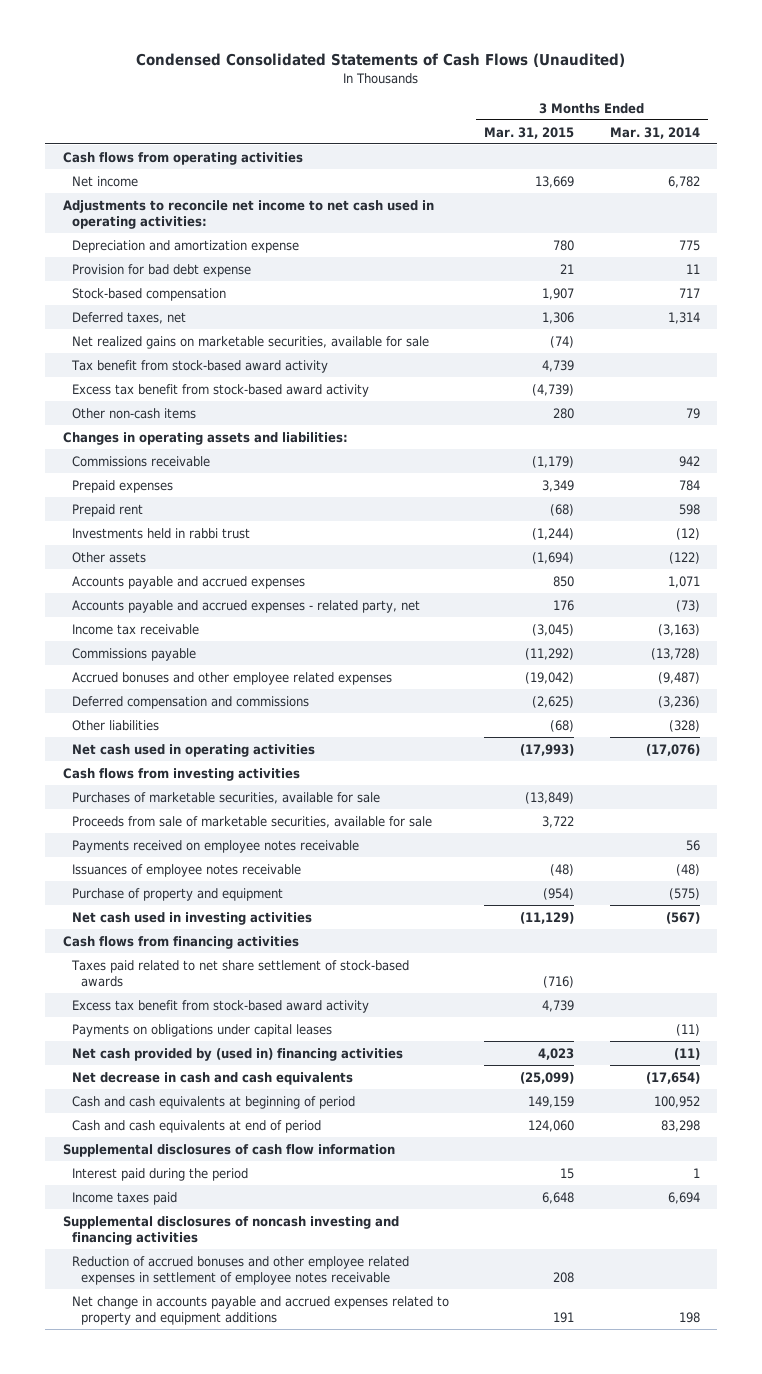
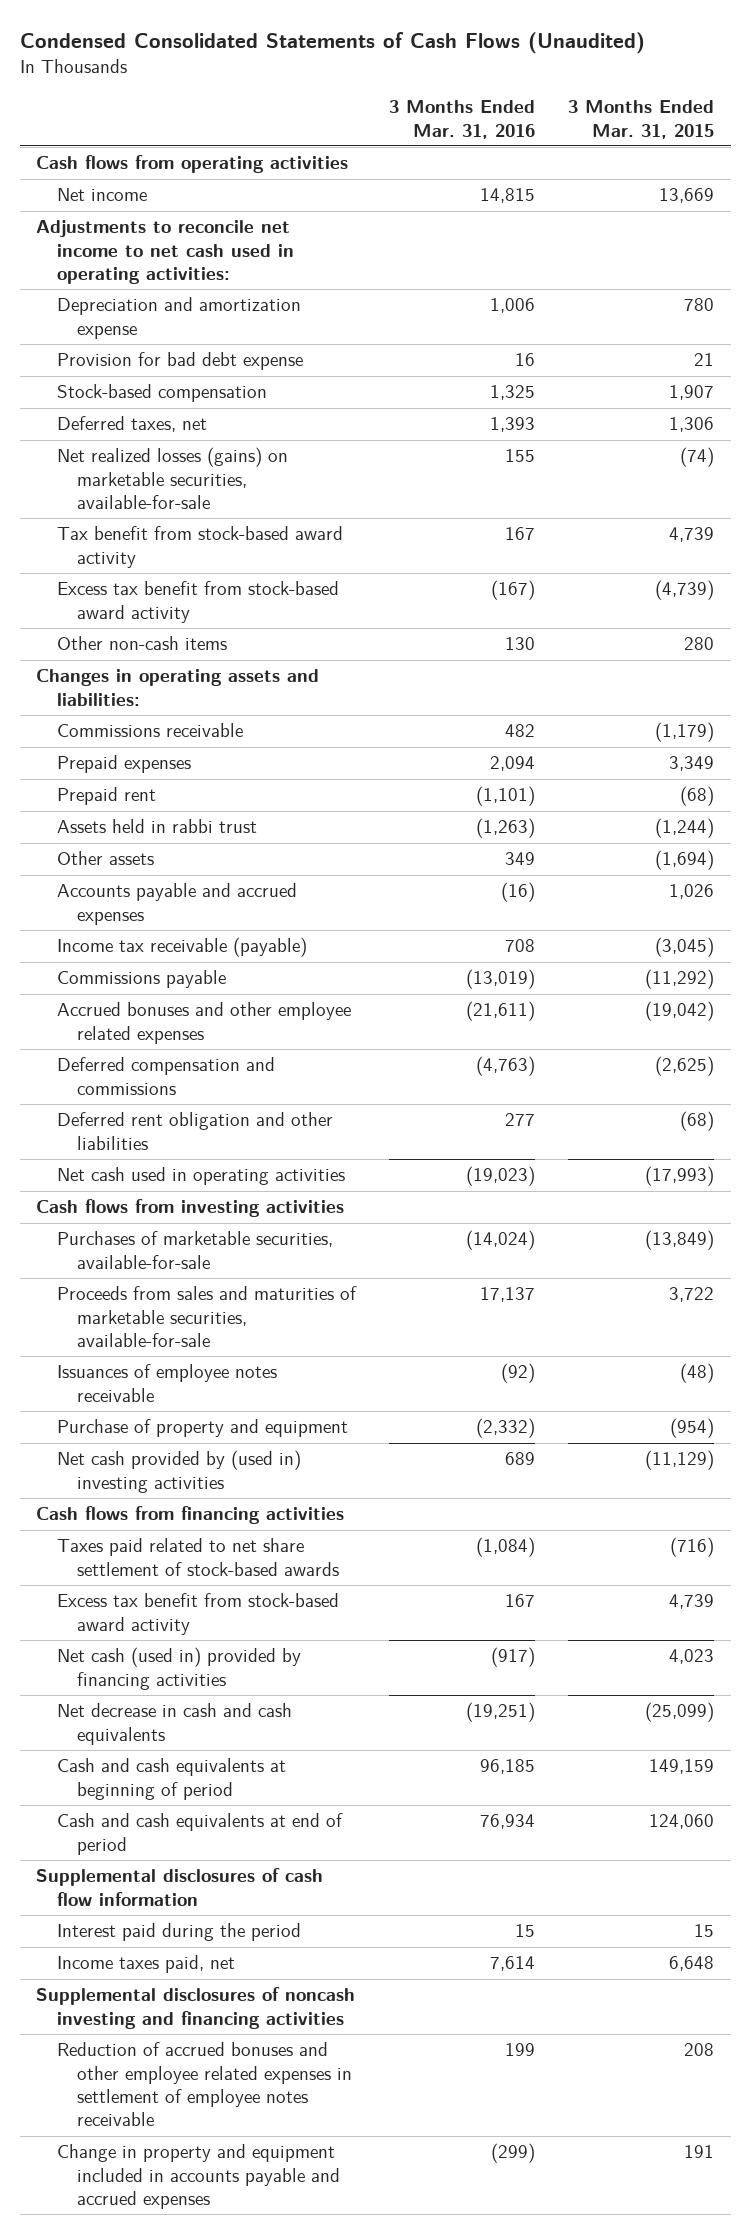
- | 3 Months Ended Mar. 31, 2015 | 3 Months Ended Mar. 31, 2014
+ | 3 Months Ended Mar. 31, 2016 | 3 Months Ended Mar. 31, 2015
- Net realized gains on marketable securities, available for sale | (74) |
+ Net realized losses (gains) on marketable securities, available-for-sale | 155 | (74)
- Investments held in rabbi trust | (1,244) | (12)
+ Assets held in rabbi trust | (1,263) | (1,244)
- Accounts payable and accrued expenses | 850 | 1,071
- Accounts payable and accrued expenses - related party, net | 176 | (73)
- Income tax receivable | (3,045) | (3,163)
+ Accounts payable and accrued expenses | (16) | 1,026
+ Income tax receivable (payable) | 708 | (3,045)
- Other liabilities | (68) | (328)
+ Deferred rent obligation and other liabilities | 277 | (68)
- Purchases of marketable securities, available for sale | (13,849) |
- Proceeds from sale of marketable securities, available for sale | 3,722 |
- Payments received on employee notes receivable | | 56
+ Purchases of marketable securities, available-for-sale | (14,024) | (13,849)
+ Proceeds from sales and maturities of marketable securities, available-for-sale | 17,137 | 3,722
- Net cash used in investing activities | (11,129) | (567)
+ Net cash provided by (used in) investing activities | 689 | (11,129)
- Payments on obligations under capital leases | | (11)
- Net cash provided by (used in) financing activities | 4,023 | (11)
+ Net cash (used in) provided by financing activities | (917) | 4,023
- Income taxes paid | 6,648 | 6,694
+ Income taxes paid, net | 7,614 | 6,648
- Net change in accounts payable and accrued expenses related to property and equipment additions | 191 | 198
+ Change in property and equipment included in accounts payable and accrued expenses | (299) | 191

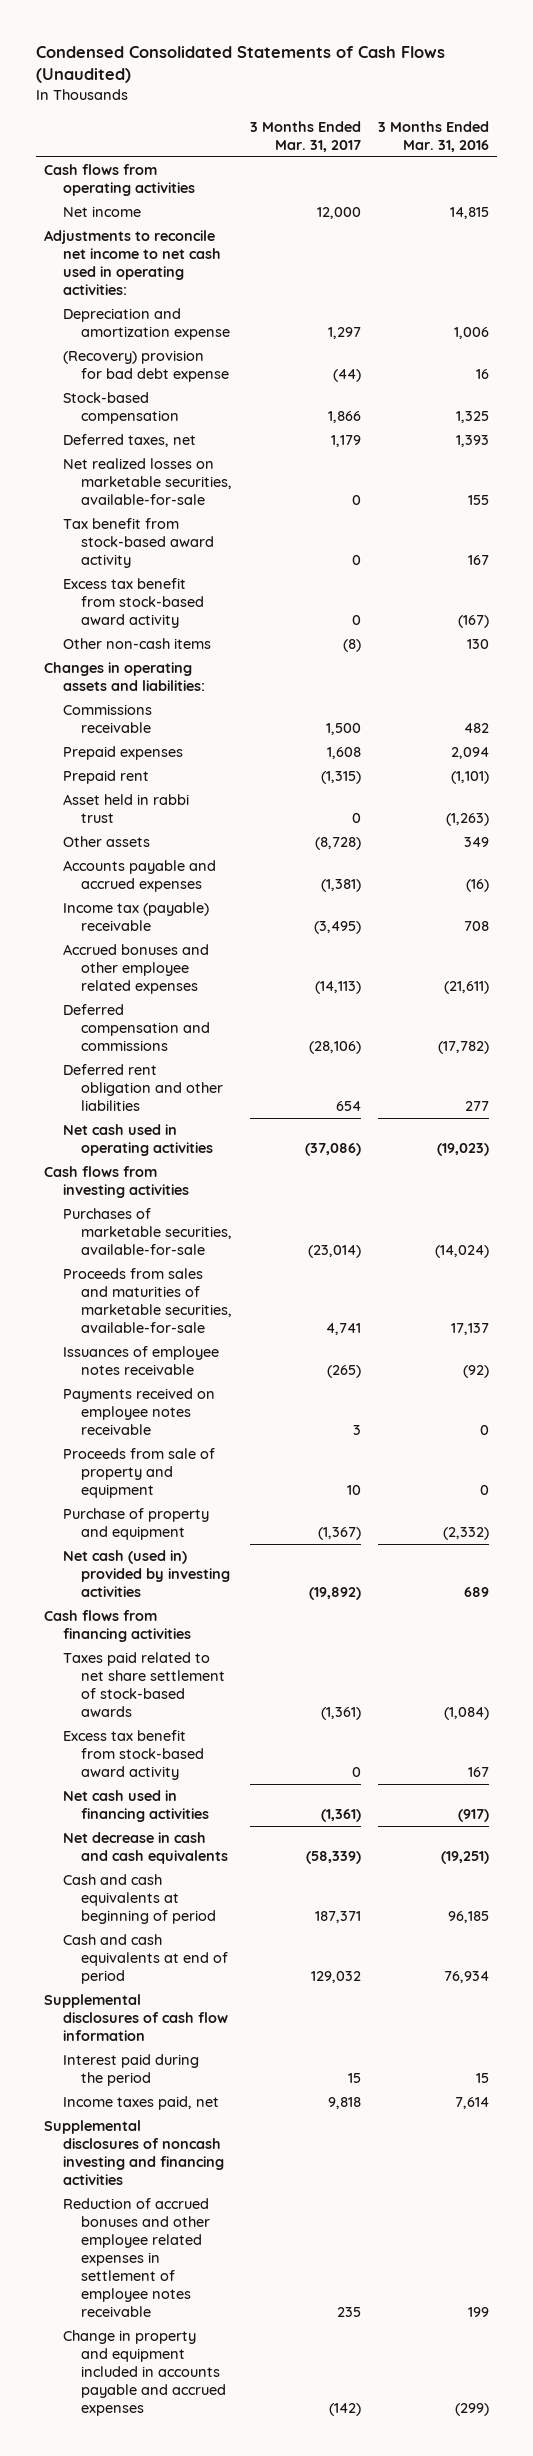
- | 3 Months Ended Mar. 31, 2016 | 3 Months Ended Mar. 31, 2015
+ | 3 Months Ended Mar. 31, 2017 | 3 Months Ended Mar. 31, 2016
- Provision for bad debt expense | 16 | 21
+ (Recovery) provision for bad debt expense | (44) | 16
- Net realized losses (gains) on marketable securities, available-for-sale | 155 | (74)
+ Net realized losses on marketable securities, available-for-sale | 0 | 155
- Assets held in rabbi trust | (1,263) | (1,244)
+ Asset held in rabbi trust | 0 | (1,263)
- Income tax receivable (payable) | 708 | (3,045)
- Commissions payable | (13,019) | (11,292)
+ Income tax (payable) receivable | (3,495) | 708
- Deferred compensation and commissions | (4,763) | (2,625)
+ Deferred compensation and commissions | (28,106) | (17,782)
+ Payments received on employee notes receivable | 3 | 0
+ Proceeds from sale of property and equipment | 10 | 0
- Net cash provided by (used in) investing activities | 689 | (11,129)
+ Net cash (used in) provided by investing activities | (19,892) | 689
- Net cash (used in) provided by financing activities | (917) | 4,023
+ Net cash used in financing activities | (1,361) | (917)

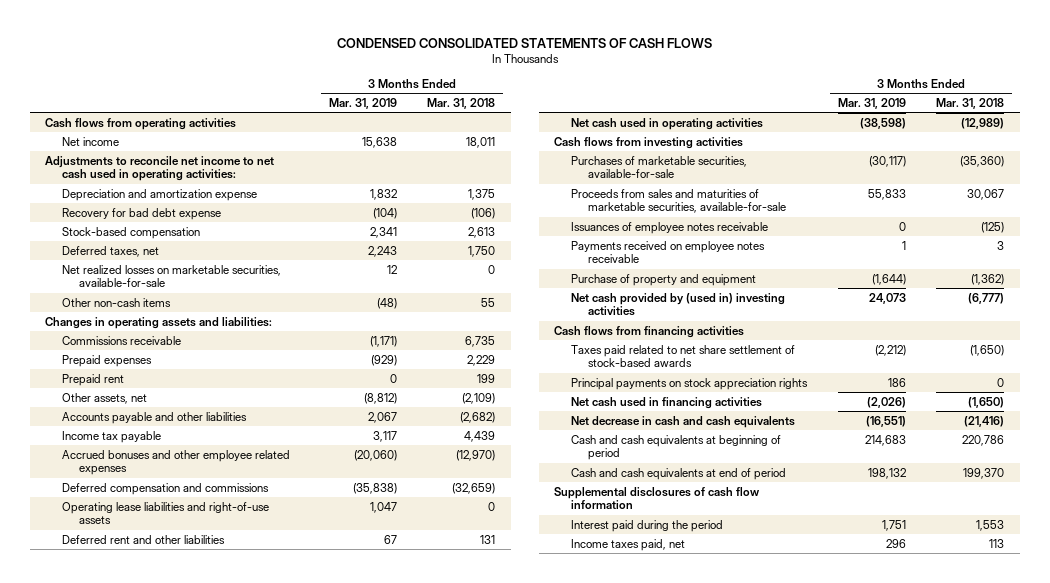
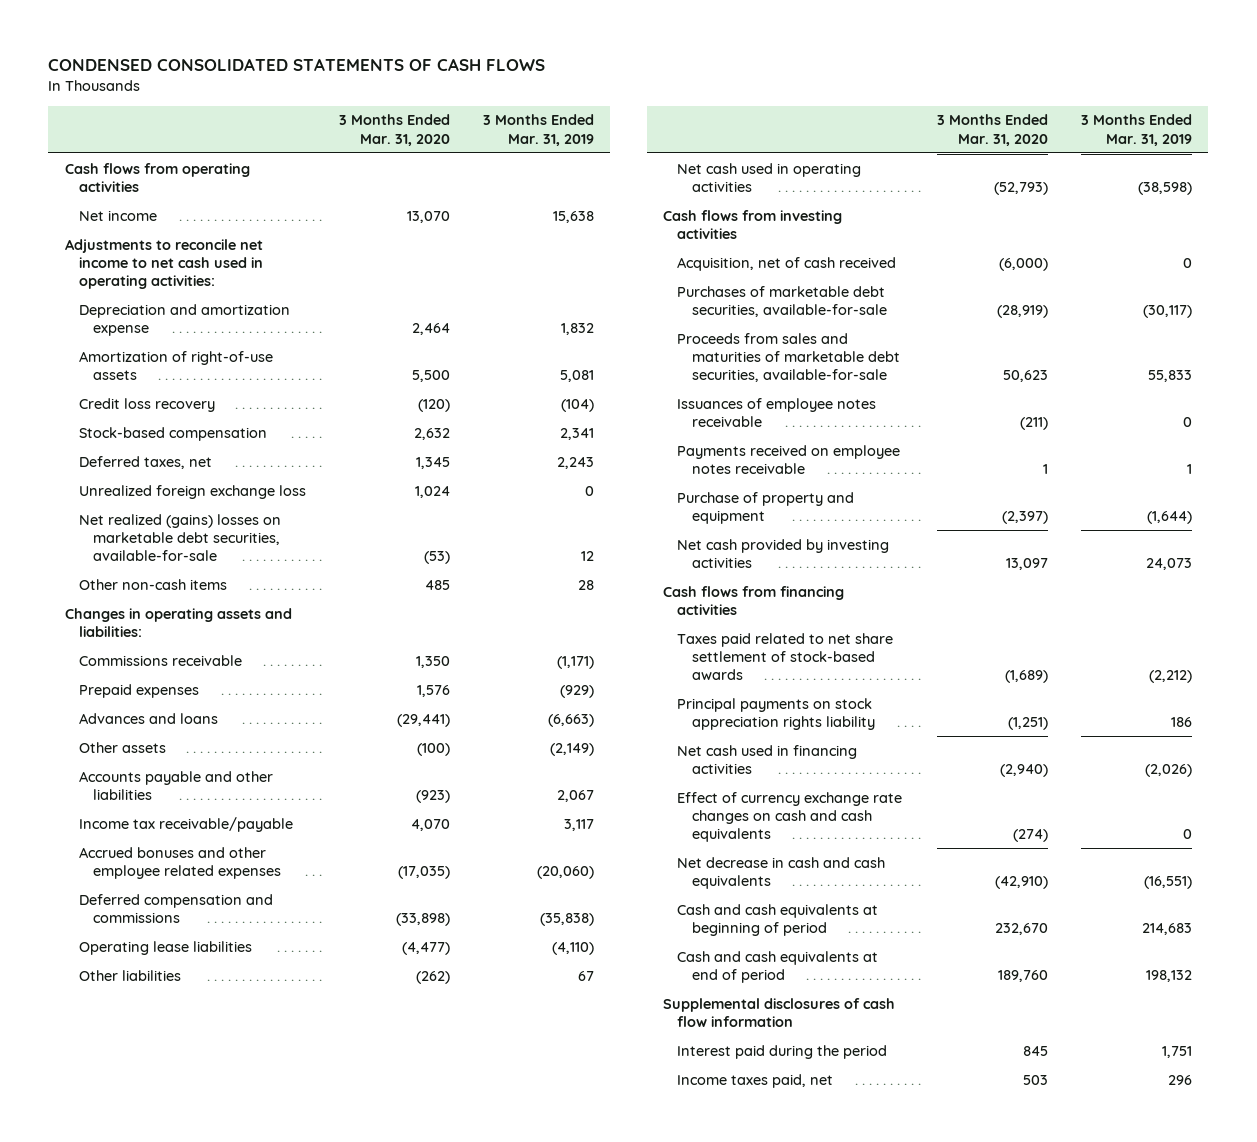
- | 3 Months Ended Mar. 31, 2019 | 3 Months Ended Mar. 31, 2018
+ | 3 Months Ended Mar. 31, 2020 | 3 Months Ended Mar. 31, 2019
- Recovery for bad debt expense | (104) | (106)
+ Amortization of right-of-use assets | 5,500 | 5,081
+ Credit loss recovery | (120) | (104)
- Net realized losses on marketable securities, available-for-sale | 12 | 0
- Other non-cash items | (48) | 55
+ Unrealized foreign exchange loss | 1,024 | 0
+ Net realized (gains) losses on marketable debt securities, available-for-sale | (53) | 12
+ Other non-cash items | 485 | 28
- Prepaid rent | 0 | 199
- Other assets, net | (8,812) | (2,109)
+ Advances and loans | (29,441) | (6,663)
+ Other assets | (100) | (2,149)
- Income tax payable | 3,117 | 4,439
+ Income tax receivable/payable | 4,070 | 3,117
- Operating lease liabilities and right-of-use assets | 1,047 | 0
- Deferred rent and other liabilities | 67 | 131
+ Operating lease liabilities | (4,477) | (4,110)
+ Other liabilities | (262) | 67
- Purchases of marketable securities, available-for-sale | (30,117) | (35,360)
- Proceeds from sales and maturities of marketable securities, available-for-sale | 55,833 | 30,067
+ Acquisition, net of cash received | (6,000) | 0
+ Purchases of marketable debt securities, available-for-sale | (28,919) | (30,117)
+ Proceeds from sales and maturities of marketable debt securities, available-for-sale | 50,623 | 55,833
- Net cash provided by (used in) investing activities | 24,073 | (6,777)
+ Net cash provided by investing activities | 13,097 | 24,073
- Principal payments on stock appreciation rights | 186 | 0
+ Principal payments on stock appreciation rights liability | (1,251) | 186
+ Effect of currency exchange rate changes on cash and cash equivalents | (274) | 0

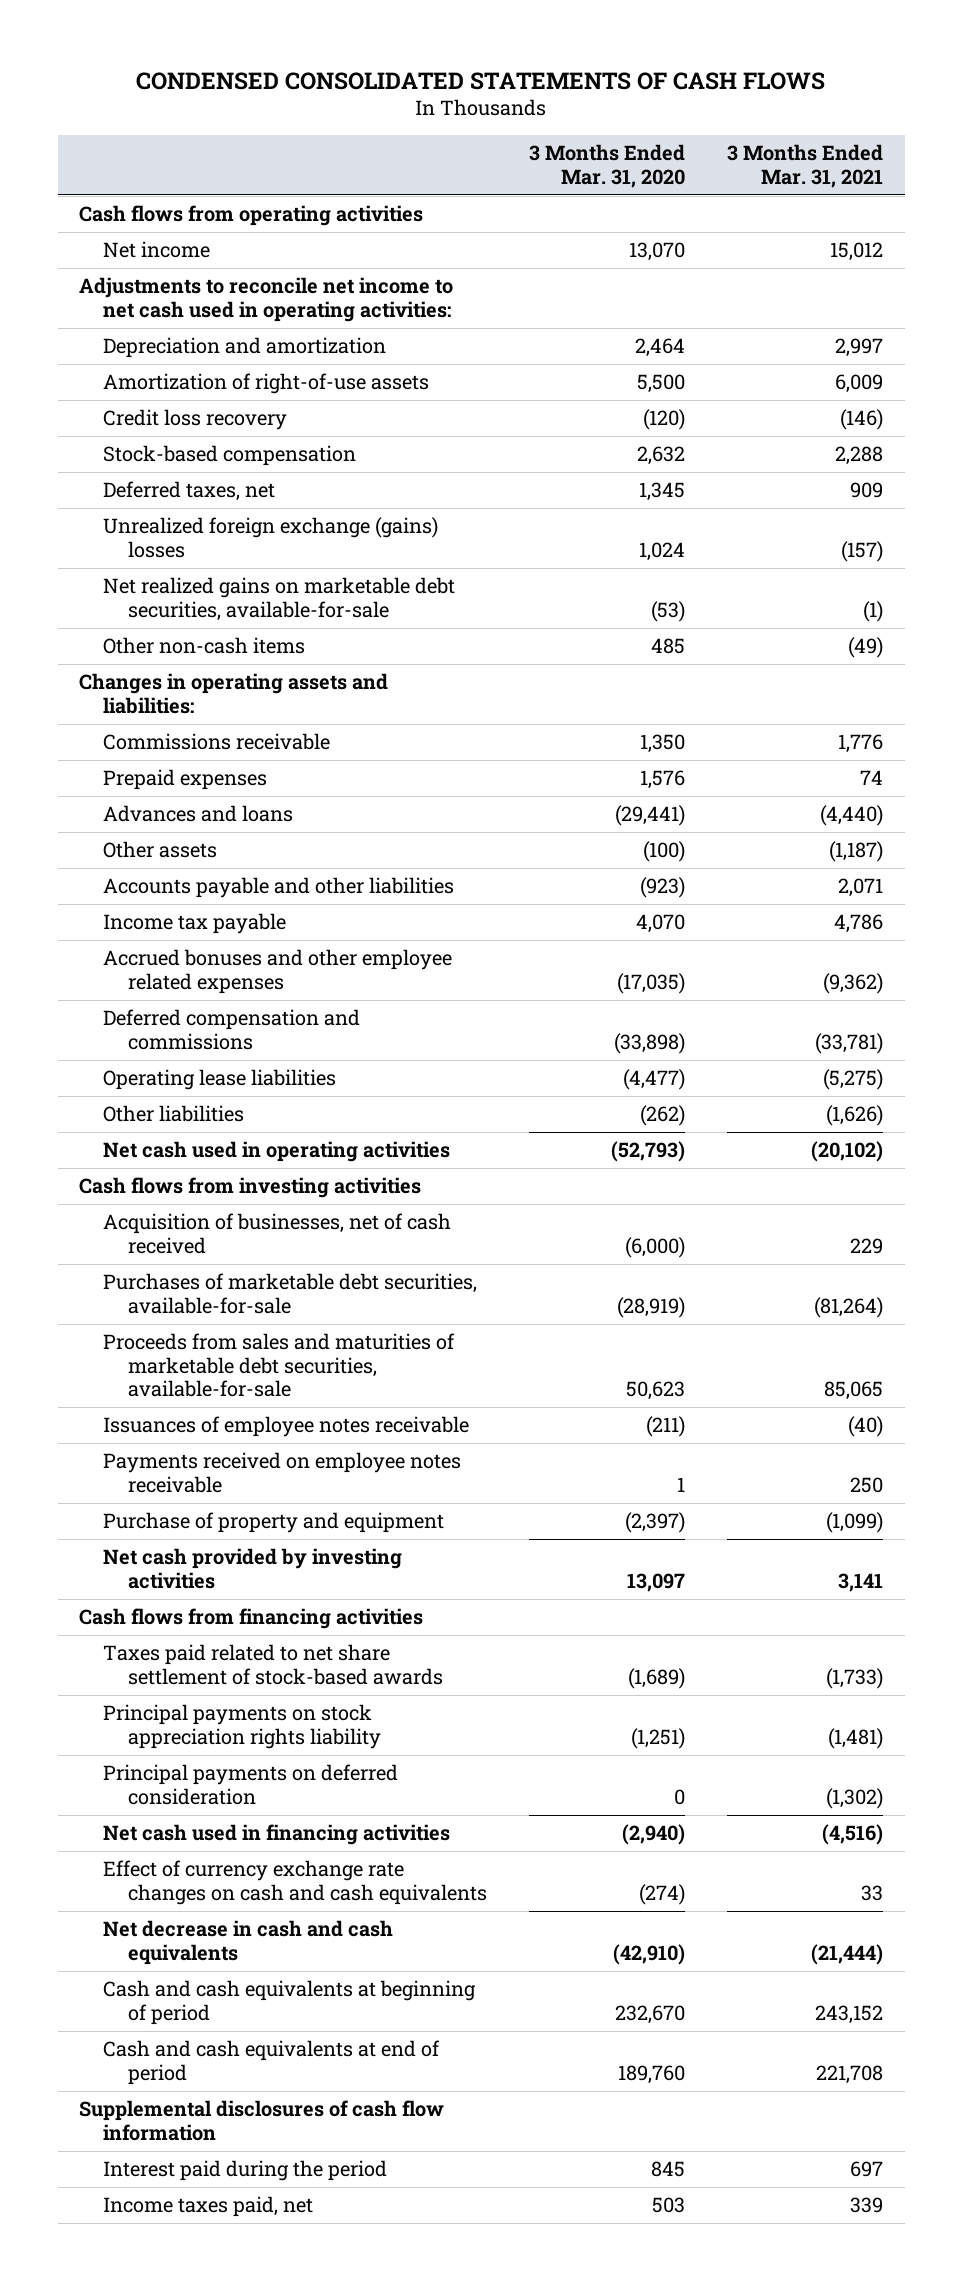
- | 3 Months Ended Mar. 31, 2020 | 3 Months Ended Mar. 31, 2019
+ | 3 Months Ended Mar. 31, 2020 | 3 Months Ended Mar. 31, 2021
- Depreciation and amortization expense | 2,464 | 1,832
+ Depreciation and amortization | 2,464 | 2,997
- Unrealized foreign exchange loss | 1,024 | 0
- Net realized (gains) losses on marketable debt securities, available-for-sale | (53) | 12
+ Unrealized foreign exchange (gains) losses | 1,024 | (157)
+ Net realized gains on marketable debt securities, available-for-sale | (53) | (1)
- Income tax receivable/payable | 4,070 | 3,117
+ Income tax payable | 4,070 | 4,786
- Acquisition, net of cash received | (6,000) | 0
+ Acquisition of businesses, net of cash received | (6,000) | 229
+ Principal payments on deferred consideration | 0 | (1,302)

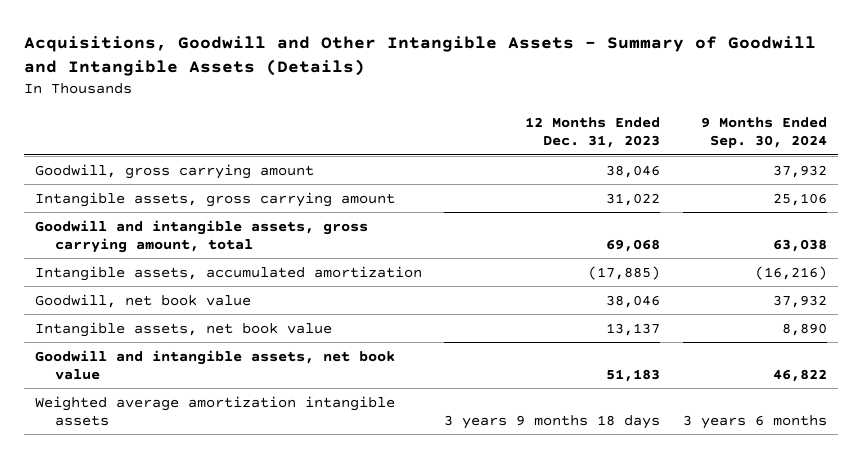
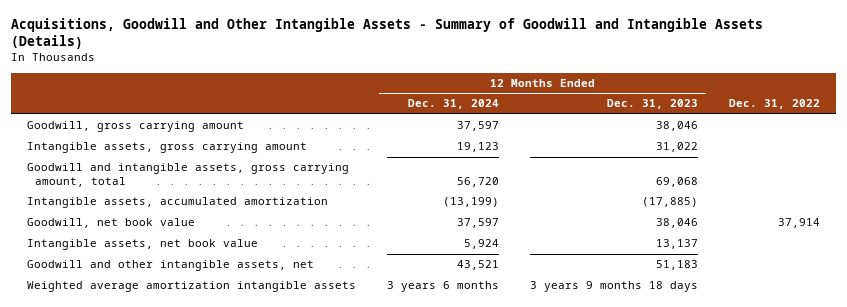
- | 12 Months Ended Dec. 31, 2023 | 9 Months Ended Sep. 30, 2024
+ | 12 Months Ended Dec. 31, 2024 | 12 Months Ended Dec. 31, 2023 | Dec. 31, 2022
- Goodwill and intangible assets, net book value | 51,183 | 46,822
+ Goodwill and other intangible assets, net | 43,521 | 51,183 |

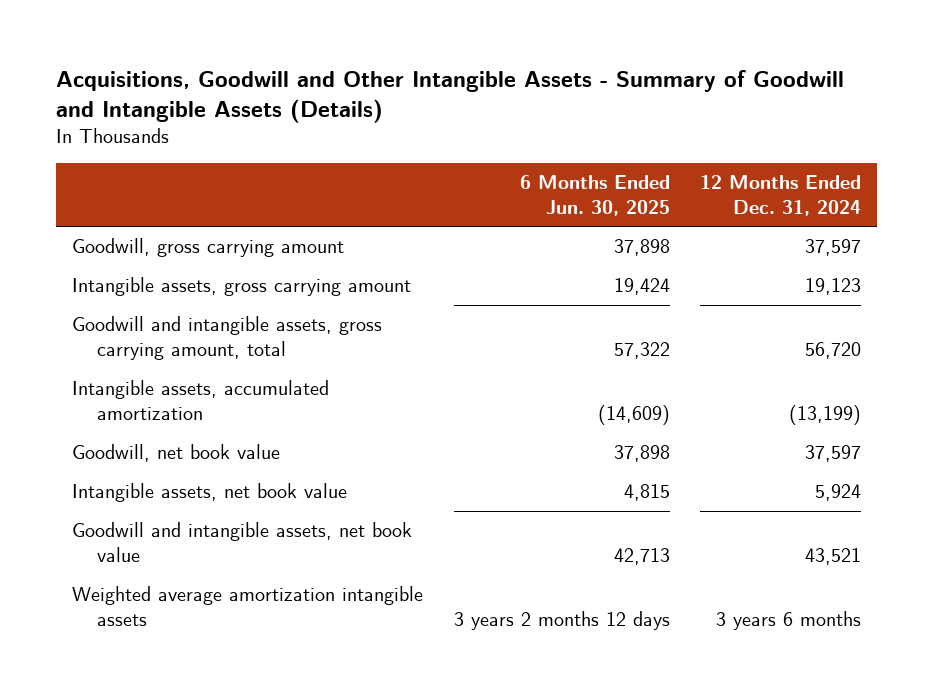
- | 12 Months Ended Dec. 31, 2024 | 12 Months Ended Dec. 31, 2023 | Dec. 31, 2022
+ | 6 Months Ended Jun. 30, 2025 | 12 Months Ended Dec. 31, 2024
- Goodwill and other intangible assets, net | 43,521 | 51,183 |
+ Goodwill and intangible assets, net book value | 42,713 | 43,521

